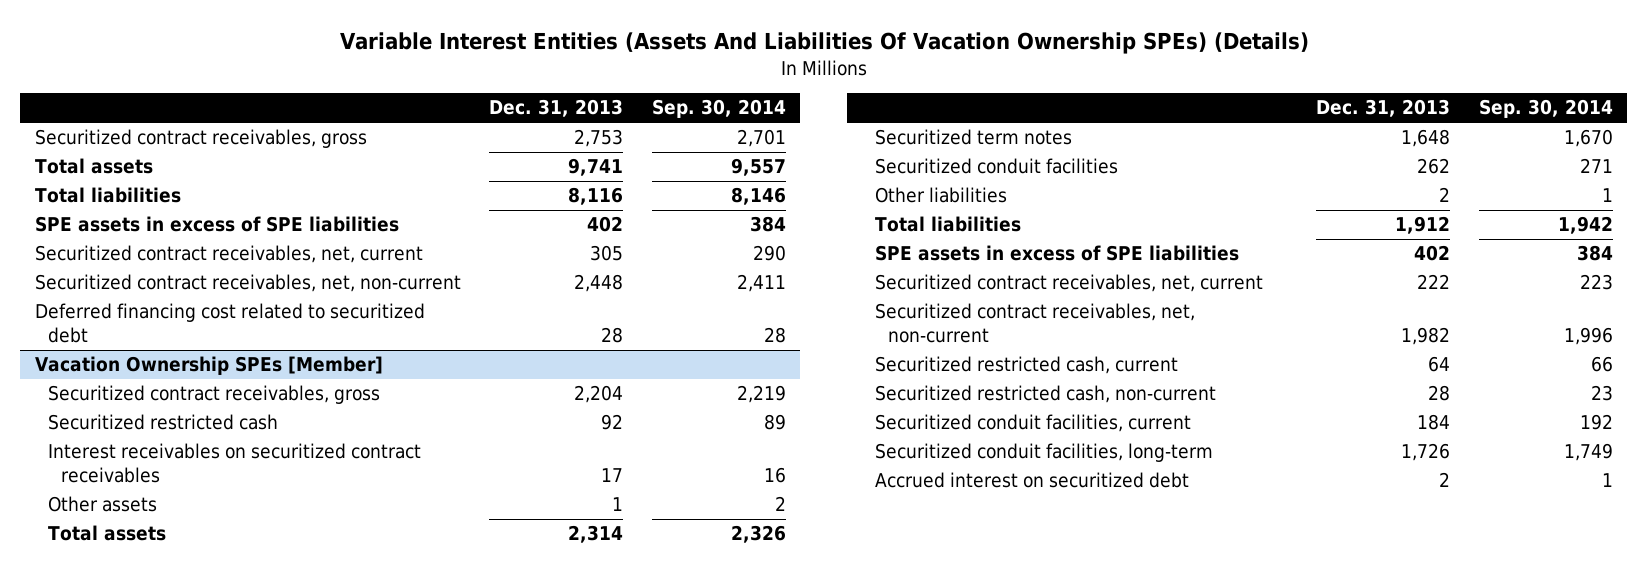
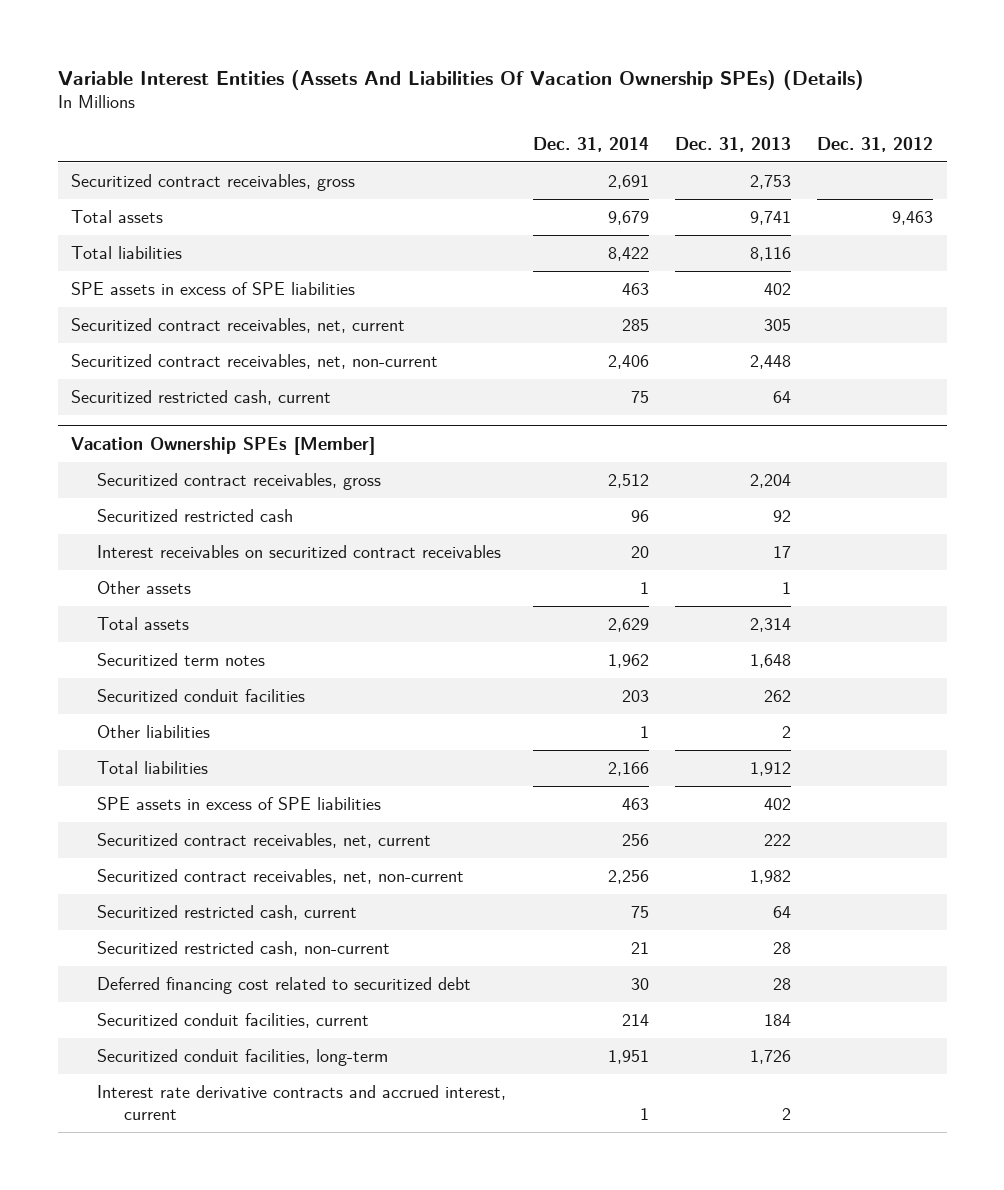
- | Dec. 31, 2013 | Sep. 30, 2014
+ | Dec. 31, 2014 | Dec. 31, 2013 | Dec. 31, 2012
- Deferred financing cost related to securitized debt | 28 | 28
+ Securitized restricted cash, current | 75 | 64 |
@ Vacation Ownership SPEs [Member]
+ Deferred financing cost related to securitized debt | 30 | 28 |
- Accrued interest on securitized debt | 2 | 1
+ Interest rate derivative contracts and accrued interest, current | 1 | 2 |

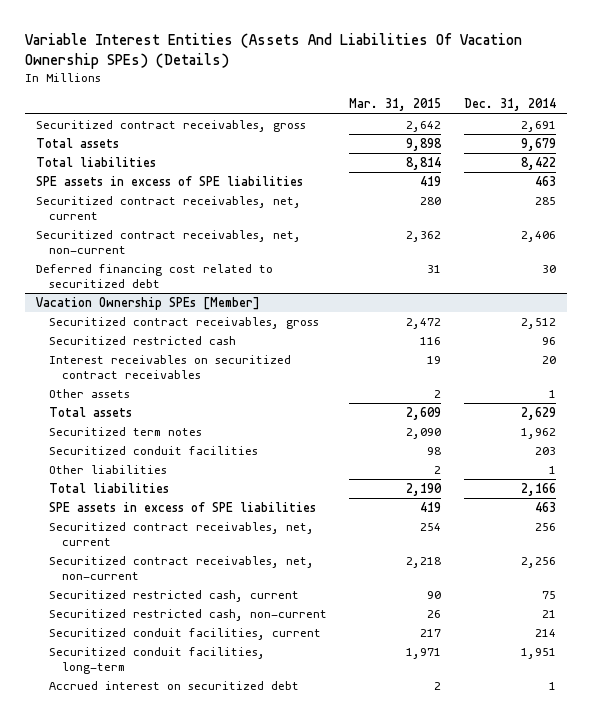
- | Dec. 31, 2014 | Dec. 31, 2013 | Dec. 31, 2012
+ | Mar. 31, 2015 | Dec. 31, 2014
- Securitized restricted cash, current | 75 | 64 |
+ Deferred financing cost related to securitized debt | 31 | 30
@ Vacation Ownership SPEs [Member]
- Deferred financing cost related to securitized debt | 30 | 28 |
- Interest rate derivative contracts and accrued interest, current | 1 | 2 |
+ Accrued interest on securitized debt | 2 | 1

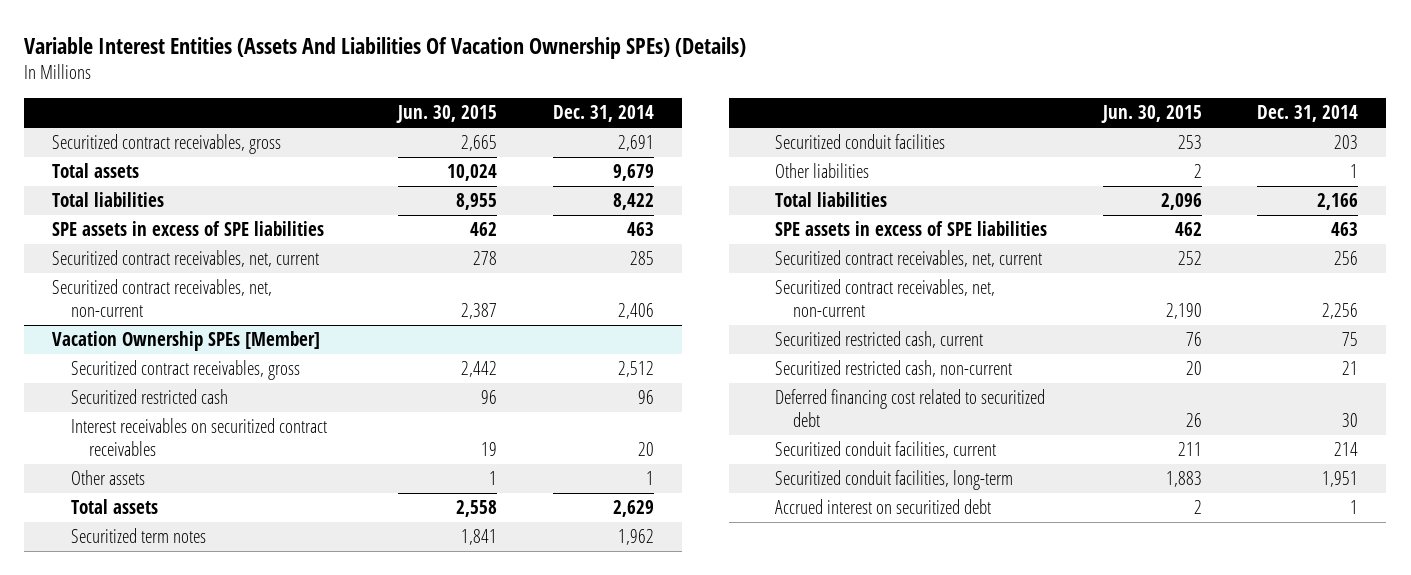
- | Mar. 31, 2015 | Dec. 31, 2014
+ | Jun. 30, 2015 | Dec. 31, 2014
- Deferred financing cost related to securitized debt | 31 | 30
@ Vacation Ownership SPEs [Member]
+ Deferred financing cost related to securitized debt | 26 | 30

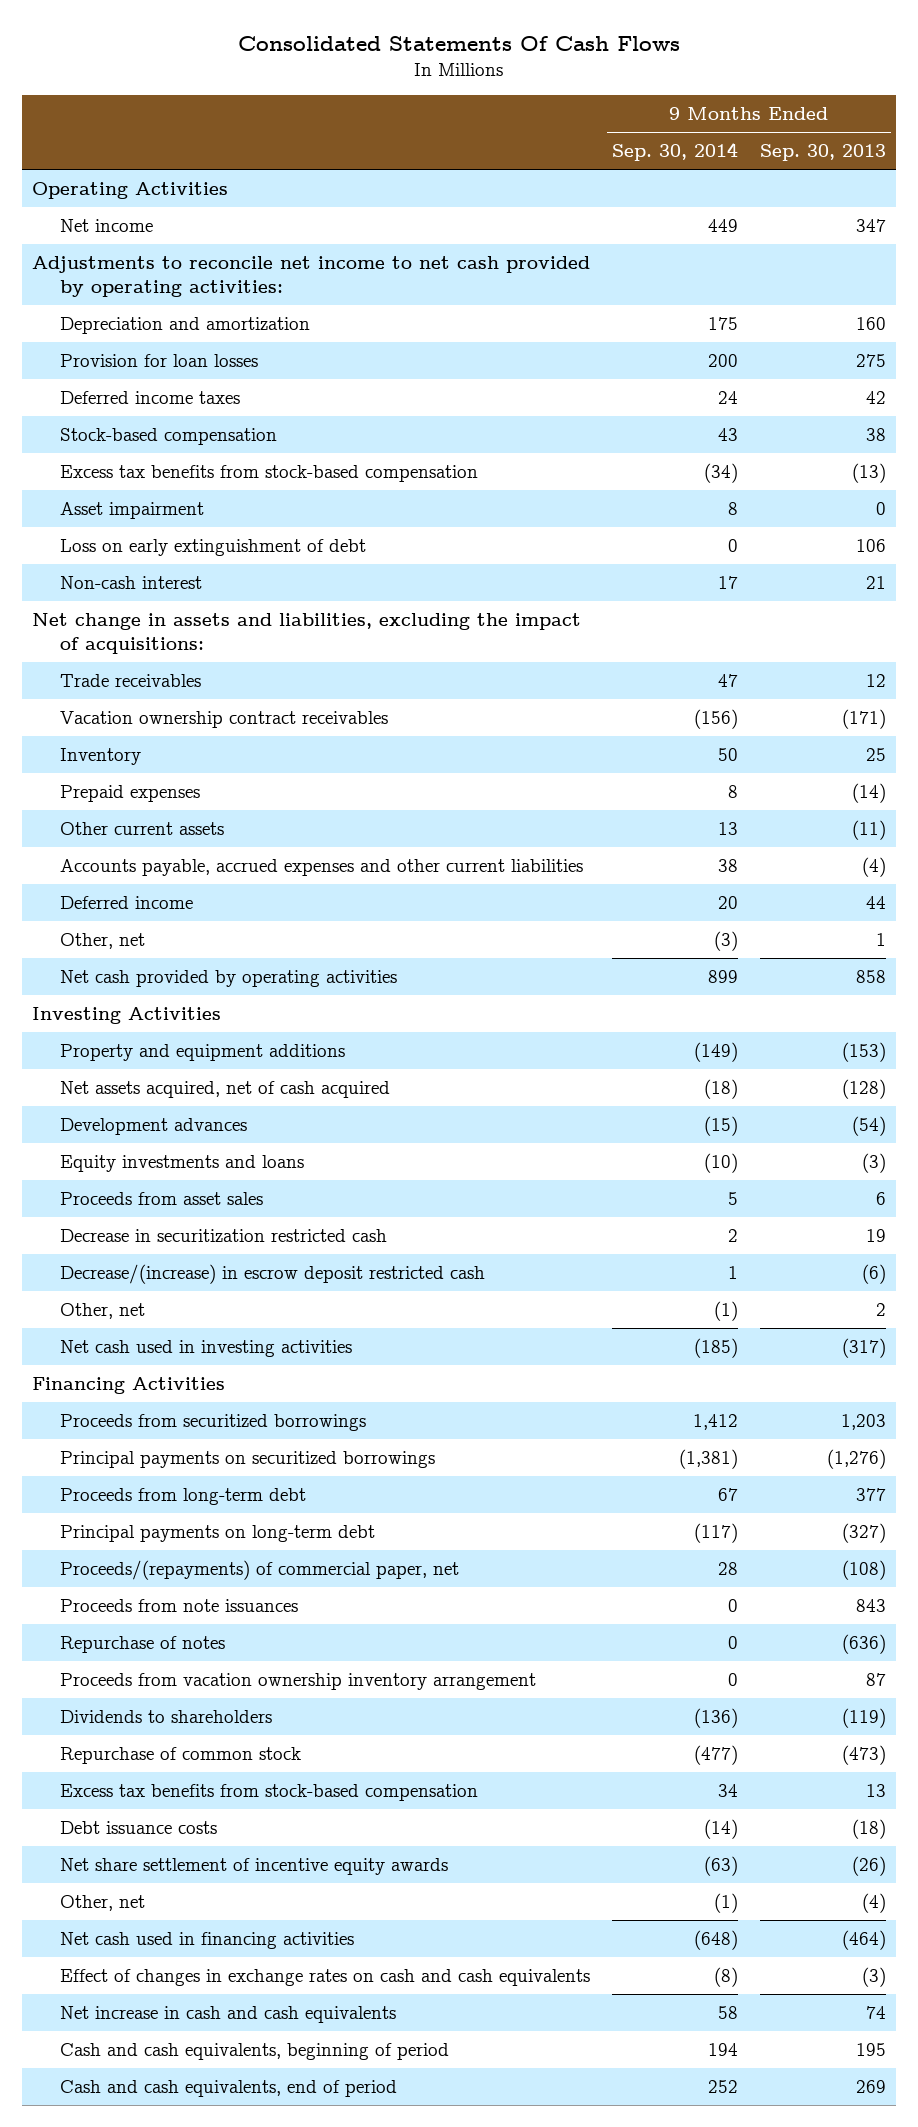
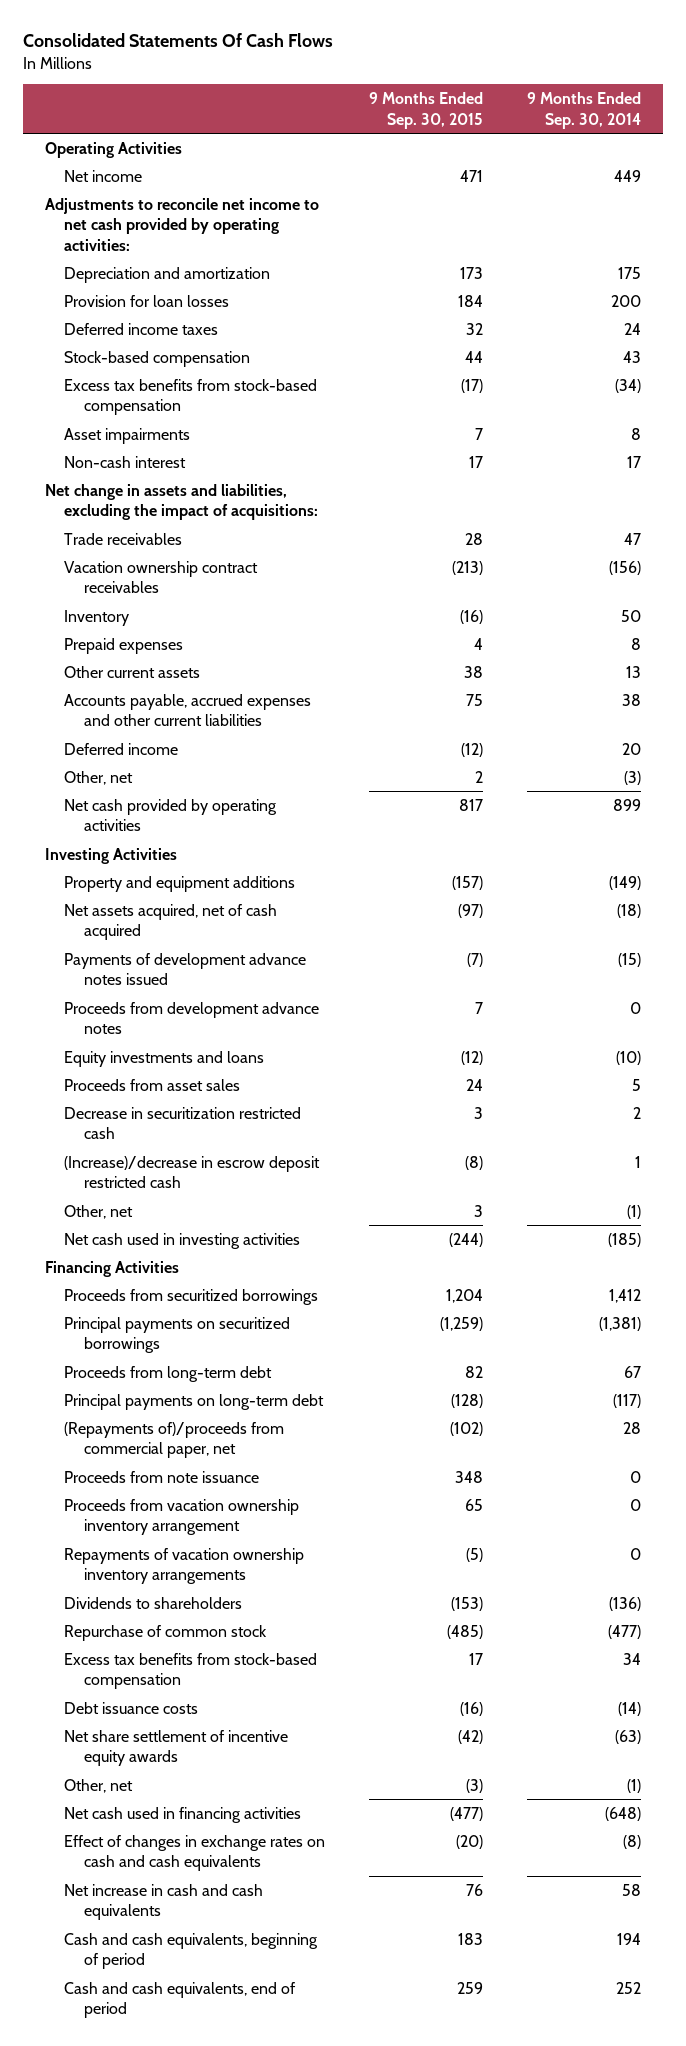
- | 9 Months Ended Sep. 30, 2014 | 9 Months Ended Sep. 30, 2013
+ | 9 Months Ended Sep. 30, 2015 | 9 Months Ended Sep. 30, 2014
- Asset impairment | 8 | 0
- Loss on early extinguishment of debt | 0 | 106
+ Asset impairments | 7 | 8
- Development advances | (15) | (54)
+ Payments of development advance notes issued | (7) | (15)
+ Proceeds from development advance notes | 7 | 0
- Decrease/(increase) in escrow deposit restricted cash | 1 | (6)
+ (Increase)/decrease in escrow deposit restricted cash | (8) | 1
- Proceeds/(repayments) of commercial paper, net | 28 | (108)
- Proceeds from note issuances | 0 | 843
- Repurchase of notes | 0 | (636)
+ (Repayments of)/proceeds from commercial paper, net | (102) | 28
+ Proceeds from note issuance | 348 | 0
+ Repayments of vacation ownership inventory arrangements | (5) | 0

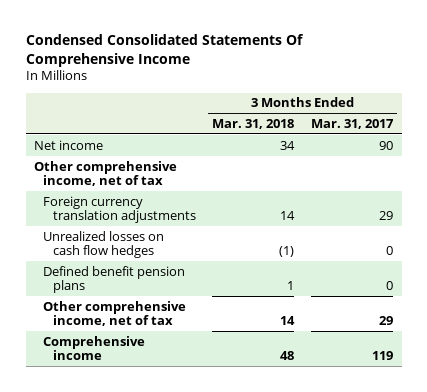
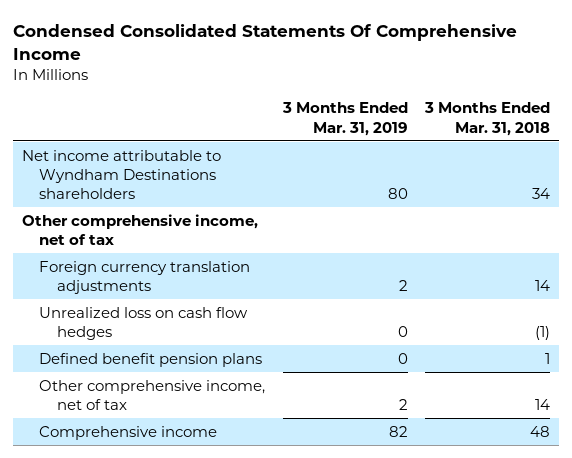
- | 3 Months Ended Mar. 31, 2018 | 3 Months Ended Mar. 31, 2017
+ | 3 Months Ended Mar. 31, 2019 | 3 Months Ended Mar. 31, 2018
- Net income | 34 | 90
+ Net income attributable to Wyndham Destinations shareholders | 80 | 34
- Unrealized losses on cash flow hedges | (1) | 0
+ Unrealized loss on cash flow hedges | 0 | (1)

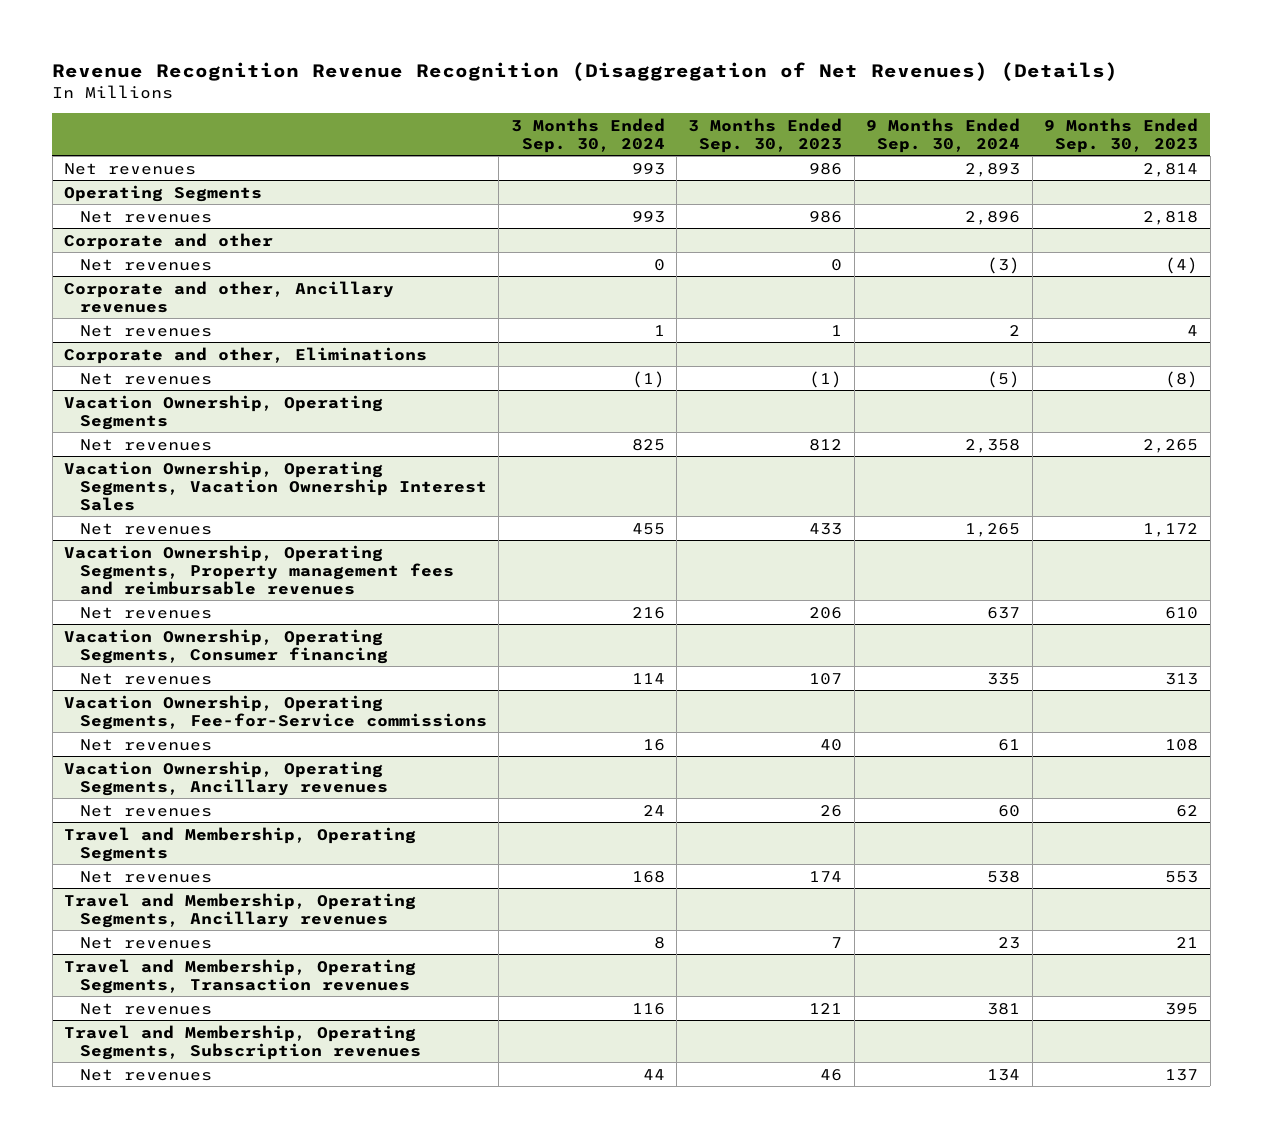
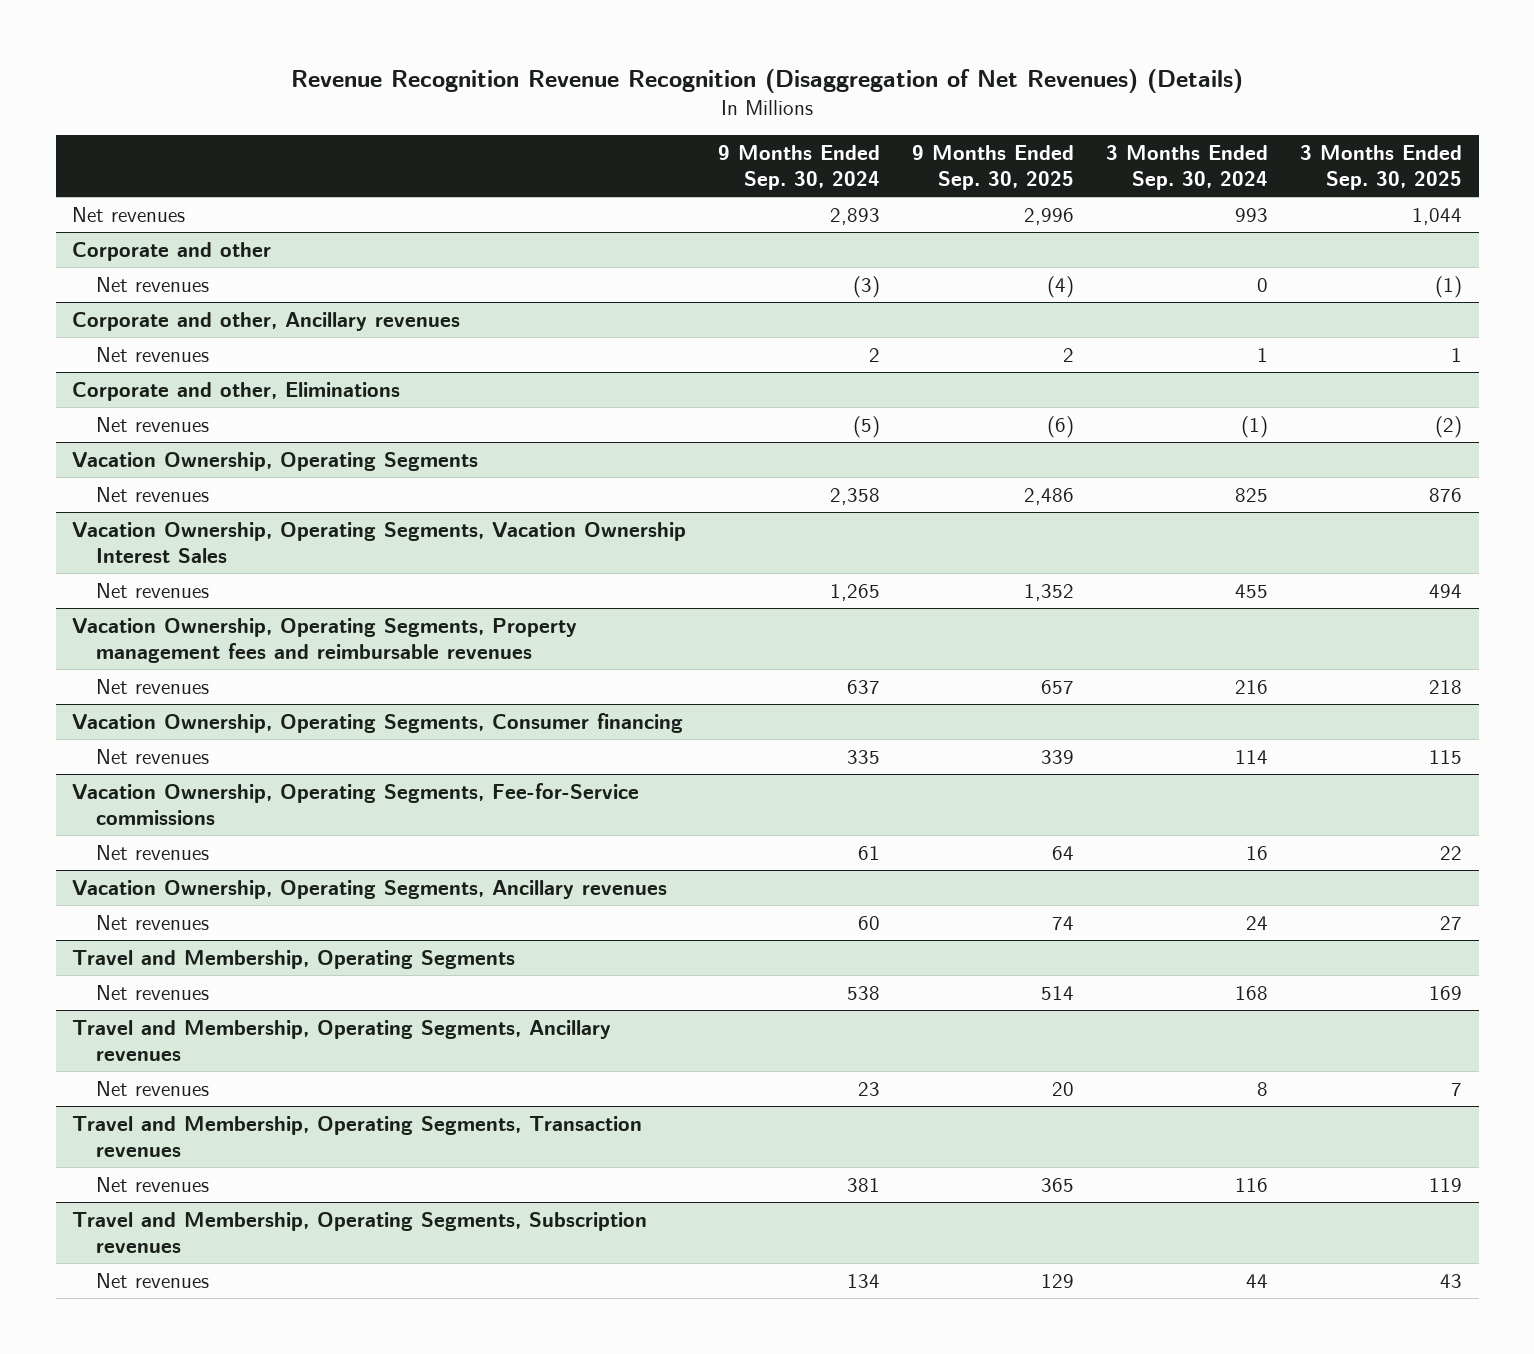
- | 3 Months Ended Sep. 30, 2024 | 3 Months Ended Sep. 30, 2023 | 9 Months Ended Sep. 30, 2024 | 9 Months Ended Sep. 30, 2023
+ | 9 Months Ended Sep. 30, 2024 | 9 Months Ended Sep. 30, 2025 | 3 Months Ended Sep. 30, 2024 | 3 Months Ended Sep. 30, 2025
- Operating Segments
- Net revenues | 993 | 986 | 2,896 | 2,818

